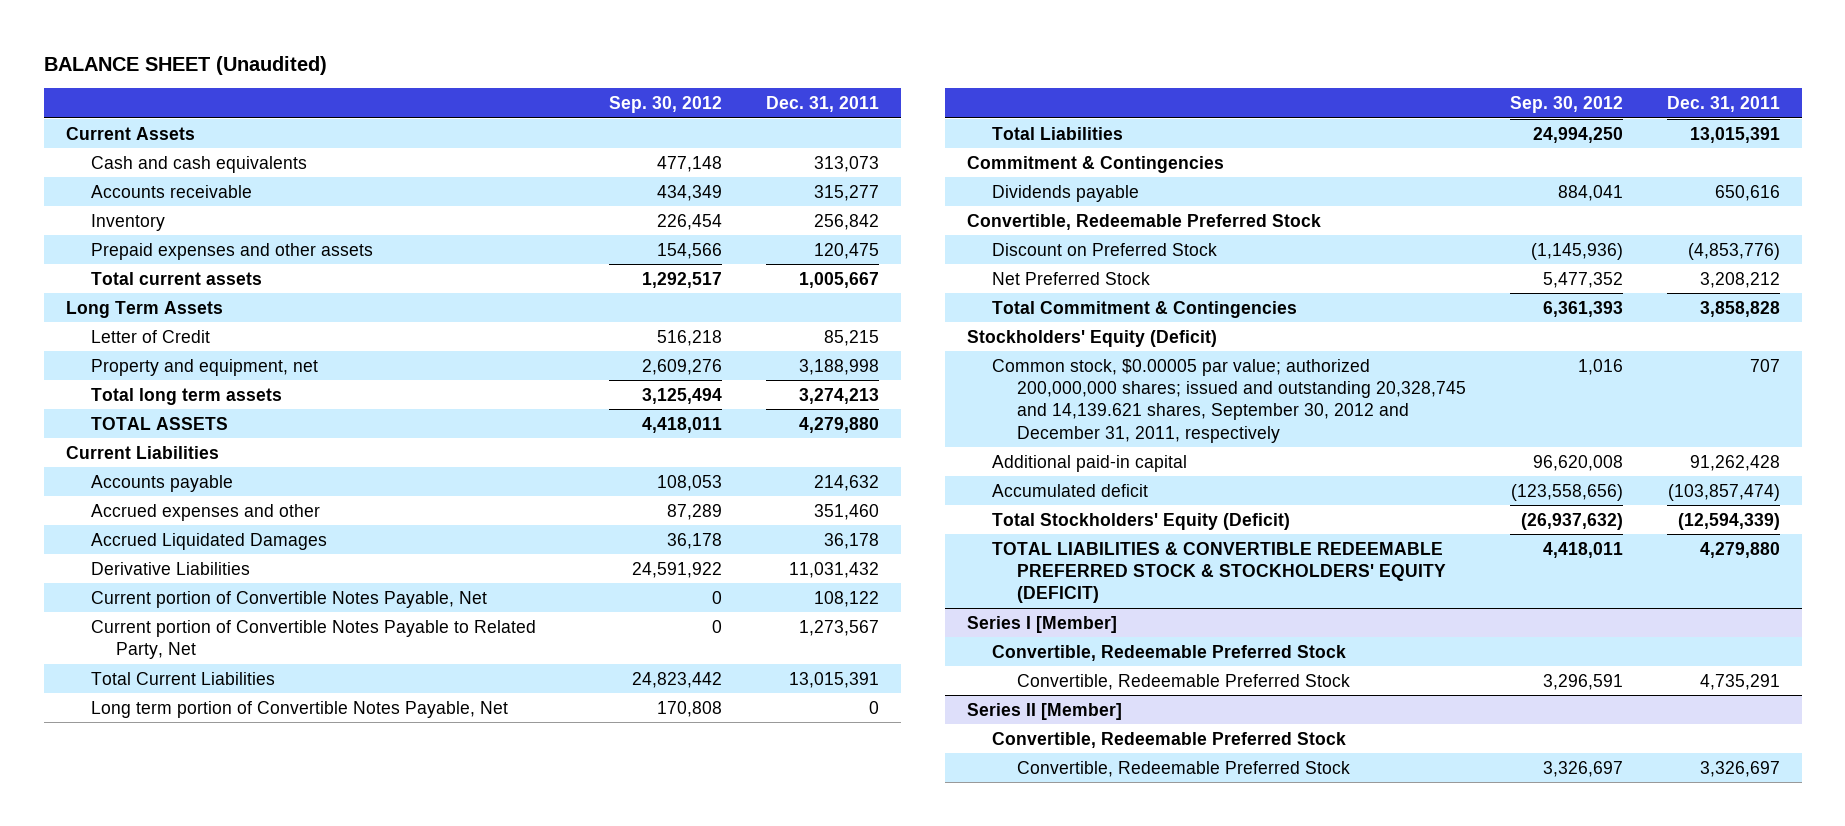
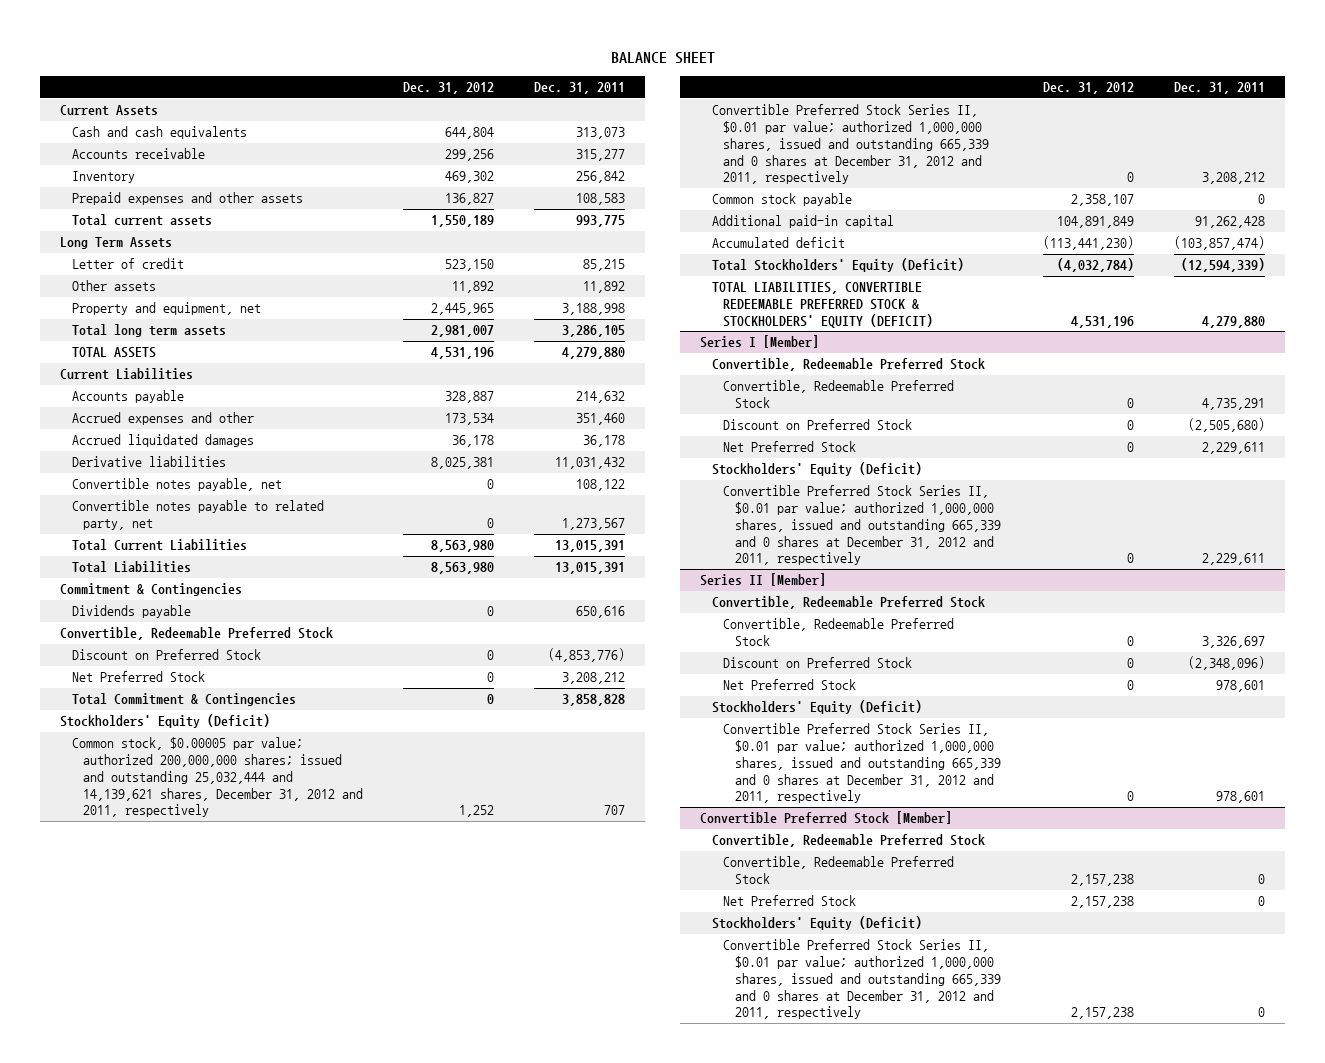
- BALANCE SHEET (Unaudited)
+ BALANCE SHEET
- | Sep. 30, 2012 | Dec. 31, 2011
+ | Dec. 31, 2012 | Dec. 31, 2011
- Prepaid expenses and other assets | 154,566 | 120,475
- Total current assets | 1,292,517 | 1,005,667
+ Prepaid expenses and other assets | 136,827 | 108,583
+ Total current assets | 1,550,189 | 993,775
- Letter of Credit | 516,218 | 85,215
+ Letter of credit | 523,150 | 85,215
+ Other assets | 11,892 | 11,892
- Total long term assets | 3,125,494 | 3,274,213
+ Total long term assets | 2,981,007 | 3,286,105
- Accrued Liquidated Damages | 36,178 | 36,178
- Derivative Liabilities | 24,591,922 | 11,031,432
- Current portion of Convertible Notes Payable, Net | 0 | 108,122
- Current portion of Convertible Notes Payable to Related Party, Net | 0 | 1,273,567
+ Accrued liquidated damages | 36,178 | 36,178
+ Derivative liabilities | 8,025,381 | 11,031,432
+ Convertible notes payable, net | 0 | 108,122
+ Convertible notes payable to related party, net | 0 | 1,273,567
- Long term portion of Convertible Notes Payable, Net | 170,808 | 0
- Common stock, $0.00005 par value; authorized 200,000,000 shares; issued and outstanding 20,328,745 and 14,139.621 shares, September 30, 2012 and December 31, 2011, respectively | 1,016 | 707
+ Common stock, $0.00005 par value; authorized 200,000,000 shares; issued and outstanding 25,032,444 and 14,139,621 shares, December 31, 2012 and 2011, respectively | 1,252 | 707
+ Convertible Preferred Stock Series II, $0.01 par value; authorized 1,000,000 shares, issued and outstanding 665,339 and 0 shares at December 31, 2012 and 2011, respectively | 0 | 3,208,212
+ Common stock payable | 2,358,107 | 0
- TOTAL LIABILITIES & CONVERTIBLE REDEEMABLE PREFERRED STOCK & STOCKHOLDERS' EQUITY (DEFICIT) | 4,418,011 | 4,279,880
+ TOTAL LIABILITIES, CONVERTIBLE REDEEMABLE PREFERRED STOCK & STOCKHOLDERS' EQUITY (DEFICIT) | 4,531,196 | 4,279,880
@ Series I [Member]
+ Discount on Preferred Stock | 0 | (2,505,680)
+ Net Preferred Stock | 0 | 2,229,611
+ Stockholders' Equity (Deficit)
+ Convertible Preferred Stock Series II, $0.01 par value; authorized 1,000,000 shares, issued and outstanding 665,339 and 0 shares at December 31, 2012 and 2011, respectively | 0 | 2,229,611
@ Series II [Member]
+ Discount on Preferred Stock | 0 | (2,348,096)
+ Net Preferred Stock | 0 | 978,601
+ Stockholders' Equity (Deficit)
+ Convertible Preferred Stock Series II, $0.01 par value; authorized 1,000,000 shares, issued and outstanding 665,339 and 0 shares at December 31, 2012 and 2011, respectively | 0 | 978,601
+ Convertible Preferred Stock [Member]
+ Convertible, Redeemable Preferred Stock
+ Convertible, Redeemable Preferred Stock | 2,157,238 | 0
+ Net Preferred Stock | 2,157,238 | 0
+ Stockholders' Equity (Deficit)
+ Convertible Preferred Stock Series II, $0.01 par value; authorized 1,000,000 shares, issued and outstanding 665,339 and 0 shares at December 31, 2012 and 2011, respectively | 2,157,238 | 0

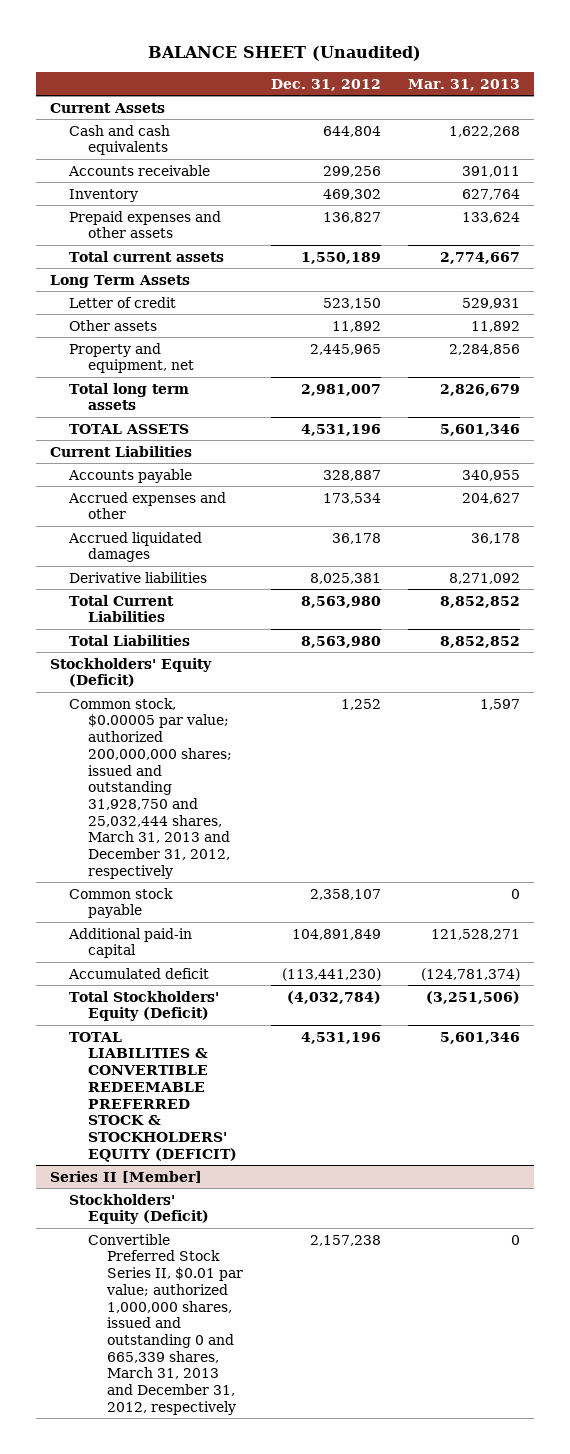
- BALANCE SHEET
+ BALANCE SHEET (Unaudited)
- | Dec. 31, 2012 | Dec. 31, 2011
+ | Dec. 31, 2012 | Mar. 31, 2013
- Convertible notes payable, net | 0 | 108,122
- Convertible notes payable to related party, net | 0 | 1,273,567
- Commitment & Contingencies
- Dividends payable | 0 | 650,616
- Convertible, Redeemable Preferred Stock
- Discount on Preferred Stock | 0 | (4,853,776)
- Net Preferred Stock | 0 | 3,208,212
- Total Commitment & Contingencies | 0 | 3,858,828
- Common stock, $0.00005 par value; authorized 200,000,000 shares; issued and outstanding 25,032,444 and 14,139,621 shares, December 31, 2012 and 2011, respectively | 1,252 | 707
- Convertible Preferred Stock Series II, $0.01 par value; authorized 1,000,000 shares, issued and outstanding 665,339 and 0 shares at December 31, 2012 and 2011, respectively | 0 | 3,208,212
+ Common stock, $0.00005 par value; authorized 200,000,000 shares; issued and outstanding 31,928,750 and 25,032,444 shares, March 31, 2013 and December 31, 2012, respectively | 1,252 | 1,597
- TOTAL LIABILITIES, CONVERTIBLE REDEEMABLE PREFERRED STOCK & STOCKHOLDERS' EQUITY (DEFICIT) | 4,531,196 | 4,279,880
- Series I [Member]
- Convertible, Redeemable Preferred Stock
- Convertible, Redeemable Preferred Stock | 0 | 4,735,291
- Discount on Preferred Stock | 0 | (2,505,680)
- Net Preferred Stock | 0 | 2,229,611
- Stockholders' Equity (Deficit)
- Convertible Preferred Stock Series II, $0.01 par value; authorized 1,000,000 shares, issued and outstanding 665,339 and 0 shares at December 31, 2012 and 2011, respectively | 0 | 2,229,611
+ TOTAL LIABILITIES & CONVERTIBLE REDEEMABLE PREFERRED STOCK & STOCKHOLDERS' EQUITY (DEFICIT) | 4,531,196 | 5,601,346
@ Series II [Member]
- Convertible, Redeemable Preferred Stock
- Convertible, Redeemable Preferred Stock | 0 | 3,326,697
- Discount on Preferred Stock | 0 | (2,348,096)
- Net Preferred Stock | 0 | 978,601
- Convertible Preferred Stock Series II, $0.01 par value; authorized 1,000,000 shares, issued and outstanding 665,339 and 0 shares at December 31, 2012 and 2011, respectively | 0 | 978,601
- Convertible Preferred Stock [Member]
- Convertible, Redeemable Preferred Stock
- Convertible, Redeemable Preferred Stock | 2,157,238 | 0
- Net Preferred Stock | 2,157,238 | 0
- Stockholders' Equity (Deficit)
- Convertible Preferred Stock Series II, $0.01 par value; authorized 1,000,000 shares, issued and outstanding 665,339 and 0 shares at December 31, 2012 and 2011, respectively | 2,157,238 | 0
@ Series II [Member]
+ Convertible Preferred Stock Series II, $0.01 par value; authorized 1,000,000 shares, issued and outstanding 0 and 665,339 shares, March 31, 2013 and December 31, 2012, respectively | 2,157,238 | 0

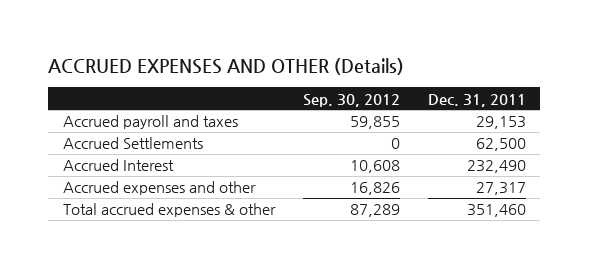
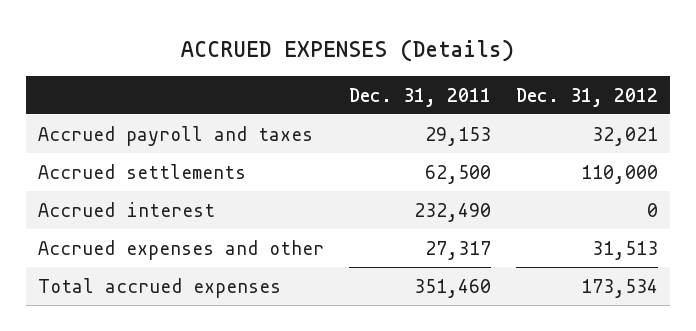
- ACCRUED EXPENSES AND OTHER (Details)
+ ACCRUED EXPENSES (Details)
- | Sep. 30, 2012 | Dec. 31, 2011
+ | Dec. 31, 2011 | Dec. 31, 2012
- Accrued Settlements | 0 | 62,500
- Accrued Interest | 10,608 | 232,490
+ Accrued settlements | 62,500 | 110,000
+ Accrued interest | 232,490 | 0
- Total accrued expenses & other | 87,289 | 351,460
+ Total accrued expenses | 351,460 | 173,534

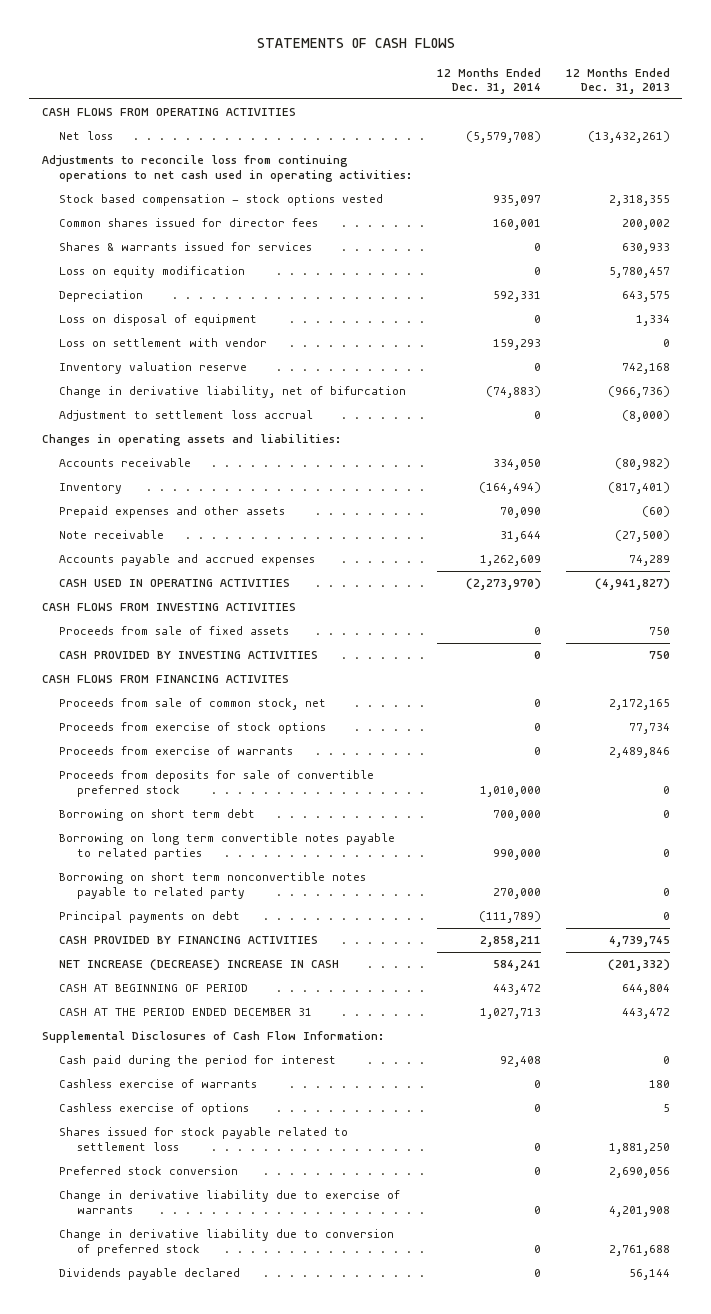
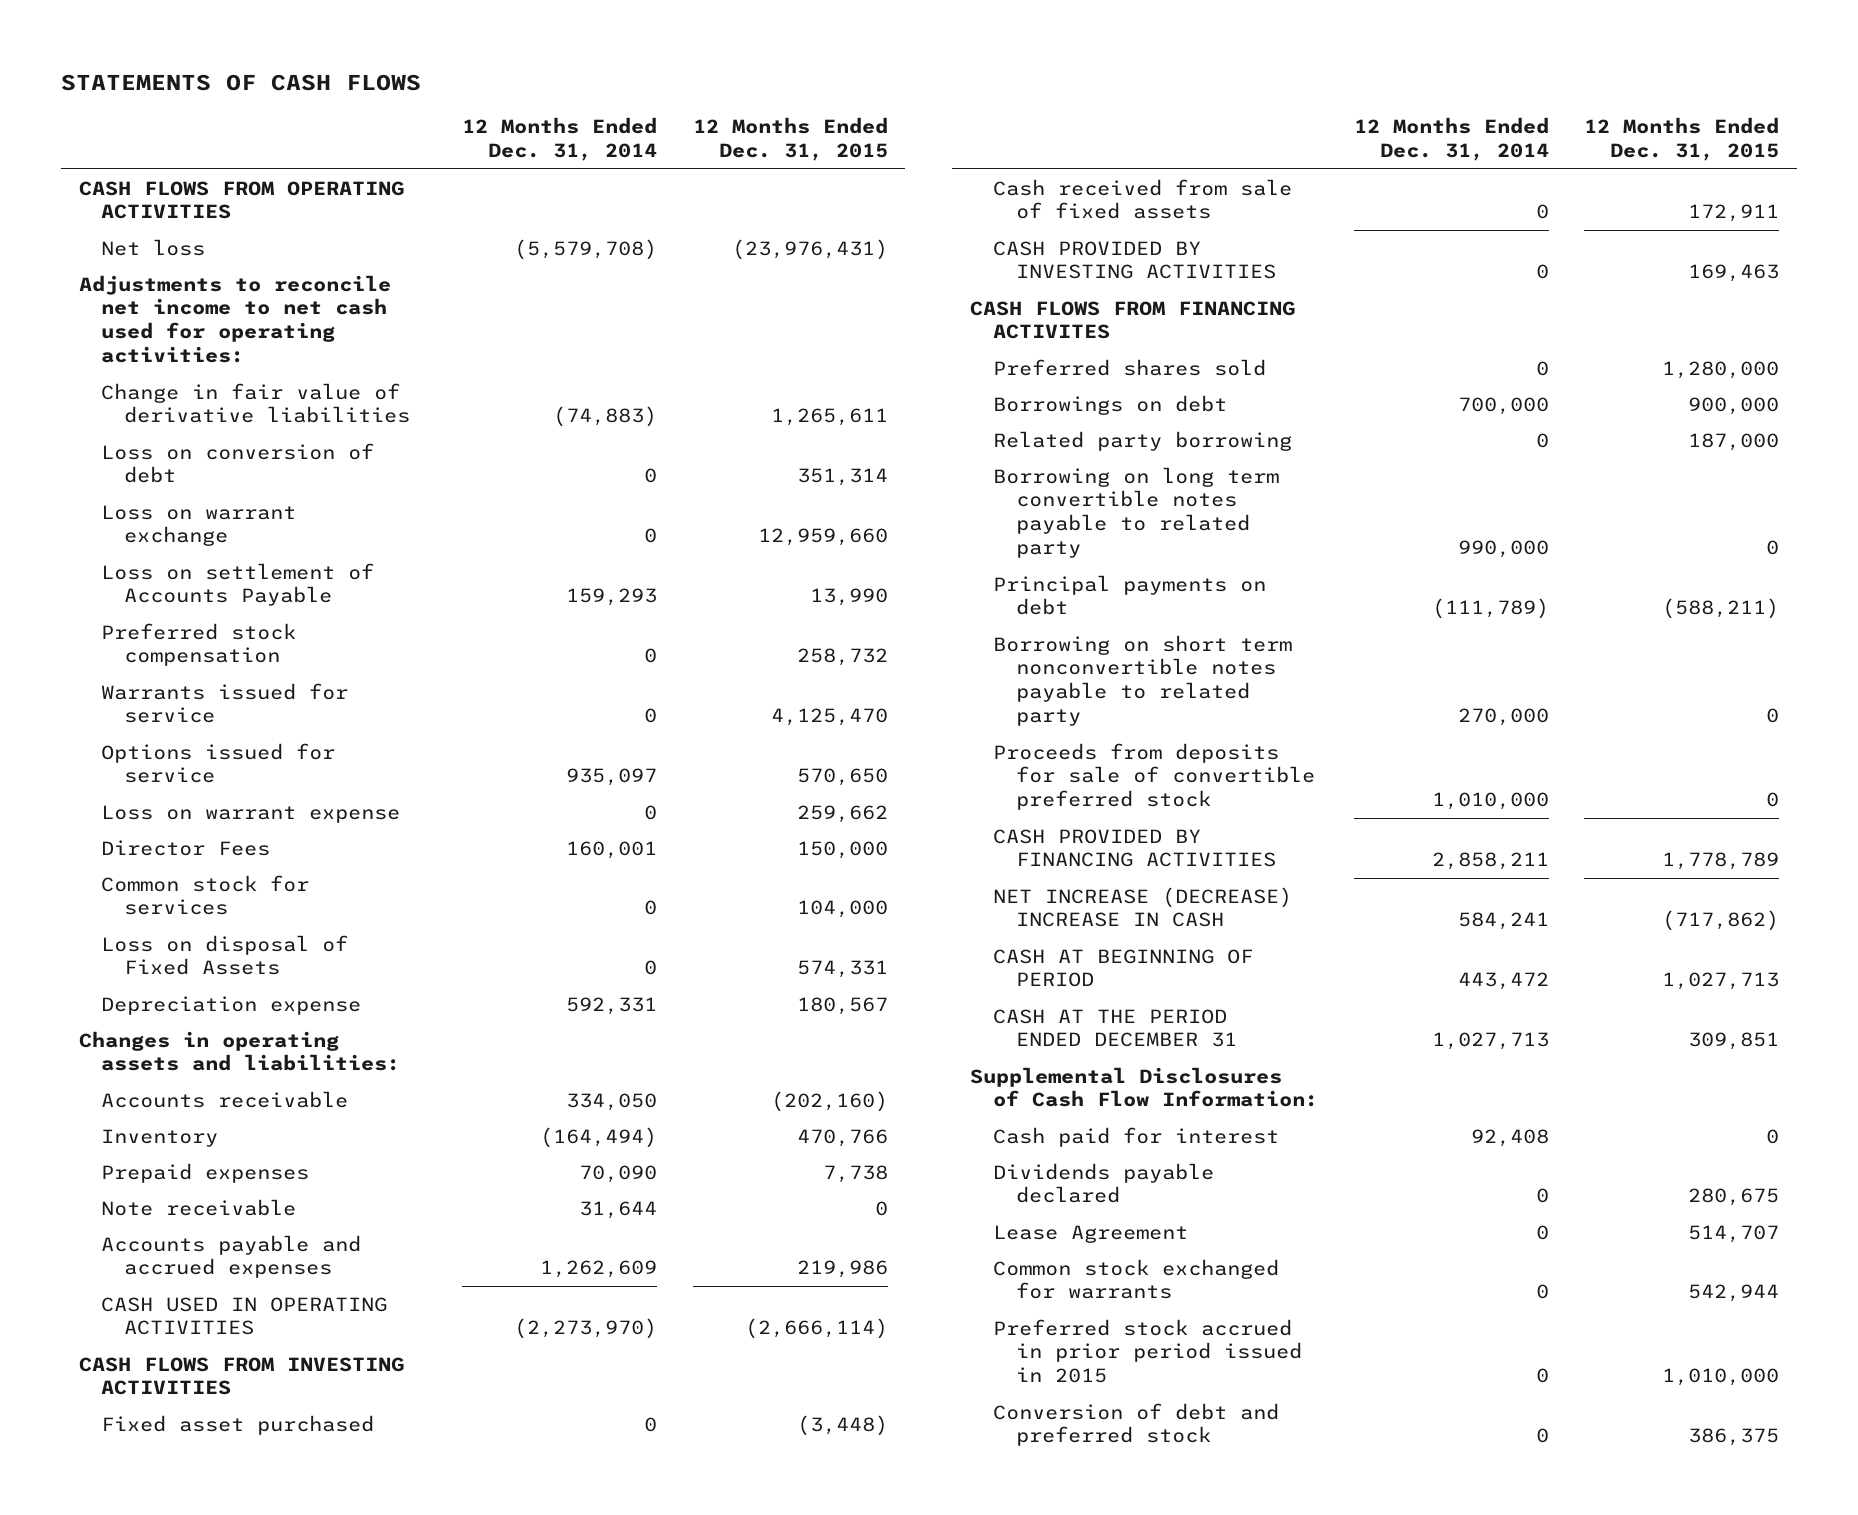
- | 12 Months Ended Dec. 31, 2014 | 12 Months Ended Dec. 31, 2013
+ | 12 Months Ended Dec. 31, 2014 | 12 Months Ended Dec. 31, 2015
- Adjustments to reconcile loss from continuing operations to net cash used in operating activities:
- Stock based compensation - stock options vested | 935,097 | 2,318,355
- Common shares issued for director fees | 160,001 | 200,002
- Shares & warrants issued for services | 0 | 630,933
- Loss on equity modification | 0 | 5,780,457
- Depreciation | 592,331 | 643,575
- Loss on disposal of equipment | 0 | 1,334
- Loss on settlement with vendor | 159,293 | 0
- Inventory valuation reserve | 0 | 742,168
- Change in derivative liability, net of bifurcation | (74,883) | (966,736)
- Adjustment to settlement loss accrual | 0 | (8,000)
+ Adjustments to reconcile net income to net cash used for operating activities:
+ Change in fair value of derivative liabilities | (74,883) | 1,265,611
+ Loss on conversion of debt | 0 | 351,314
+ Loss on warrant exchange | 0 | 12,959,660
+ Loss on settlement of Accounts Payable | 159,293 | 13,990
+ Preferred stock compensation | 0 | 258,732
+ Warrants issued for service | 0 | 4,125,470
+ Options issued for service | 935,097 | 570,650
+ Loss on warrant expense | 0 | 259,662
+ Director Fees | 160,001 | 150,000
+ Common stock for services | 0 | 104,000
+ Loss on disposal of Fixed Assets | 0 | 574,331
+ Depreciation expense | 592,331 | 180,567
- Prepaid expenses and other assets | 70,090 | (60)
+ Prepaid expenses | 70,090 | 7,738
- Proceeds from sale of fixed assets | 0 | 750
+ Fixed asset purchased | 0 | (3,448)
+ Cash received from sale of fixed assets | 0 | 172,911
- Proceeds from sale of common stock, net | 0 | 2,172,165
- Proceeds from exercise of stock options | 0 | 77,734
- Proceeds from exercise of warrants | 0 | 2,489,846
- Borrowing on short term debt | 700,000 | 0
- Borrowing on long term convertible notes payable to related parties | 990,000 | 0
+ Preferred shares sold | 0 | 1,280,000
+ Borrowings on debt | 700,000 | 900,000
+ Related party borrowing | 0 | 187,000
+ Borrowing on long term convertible notes payable to related party | 990,000 | 0
moved down: Borrowing on short term nonconvertible notes payable to related party | 270,000 | 0
moved down: Proceeds from deposits for sale of convertible preferred stock | 1,010,000 | 0
- Cash paid during the period for interest | 92,408 | 0
- Cashless exercise of warrants | 0 | 180
- Cashless exercise of options | 0 | 5
- Shares issued for stock payable related to settlement loss | 0 | 1,881,250
- Preferred stock conversion | 0 | 2,690,056
- Change in derivative liability due to exercise of warrants | 0 | 4,201,908
- Change in derivative liability due to conversion of preferred stock | 0 | 2,761,688
+ Cash paid for interest | 92,408 | 0
+ Lease Agreement | 0 | 514,707
+ Common stock exchanged for warrants | 0 | 542,944
+ Preferred stock accrued in prior period issued in 2015 | 0 | 1,010,000
+ Conversion of debt and preferred stock | 0 | 386,375

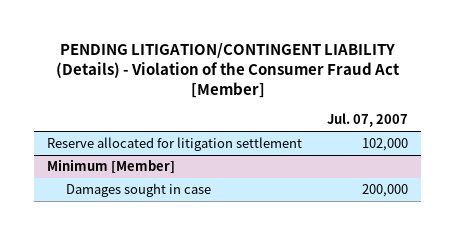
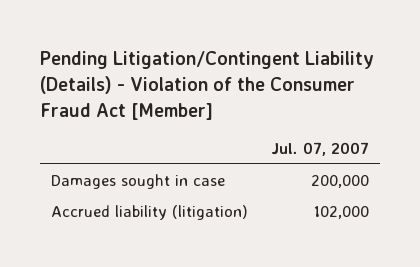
- PENDING LITIGATION/CONTINGENT LIABILITY (Details) - Violation of the Consumer Fraud Act [Member]
+ Pending Litigation/Contingent Liability (Details) - Violation of the Consumer Fraud Act [Member]
- Reserve allocated for litigation settlement | 102,000
- Minimum [Member]
+ Accrued liability (litigation) | 102,000

